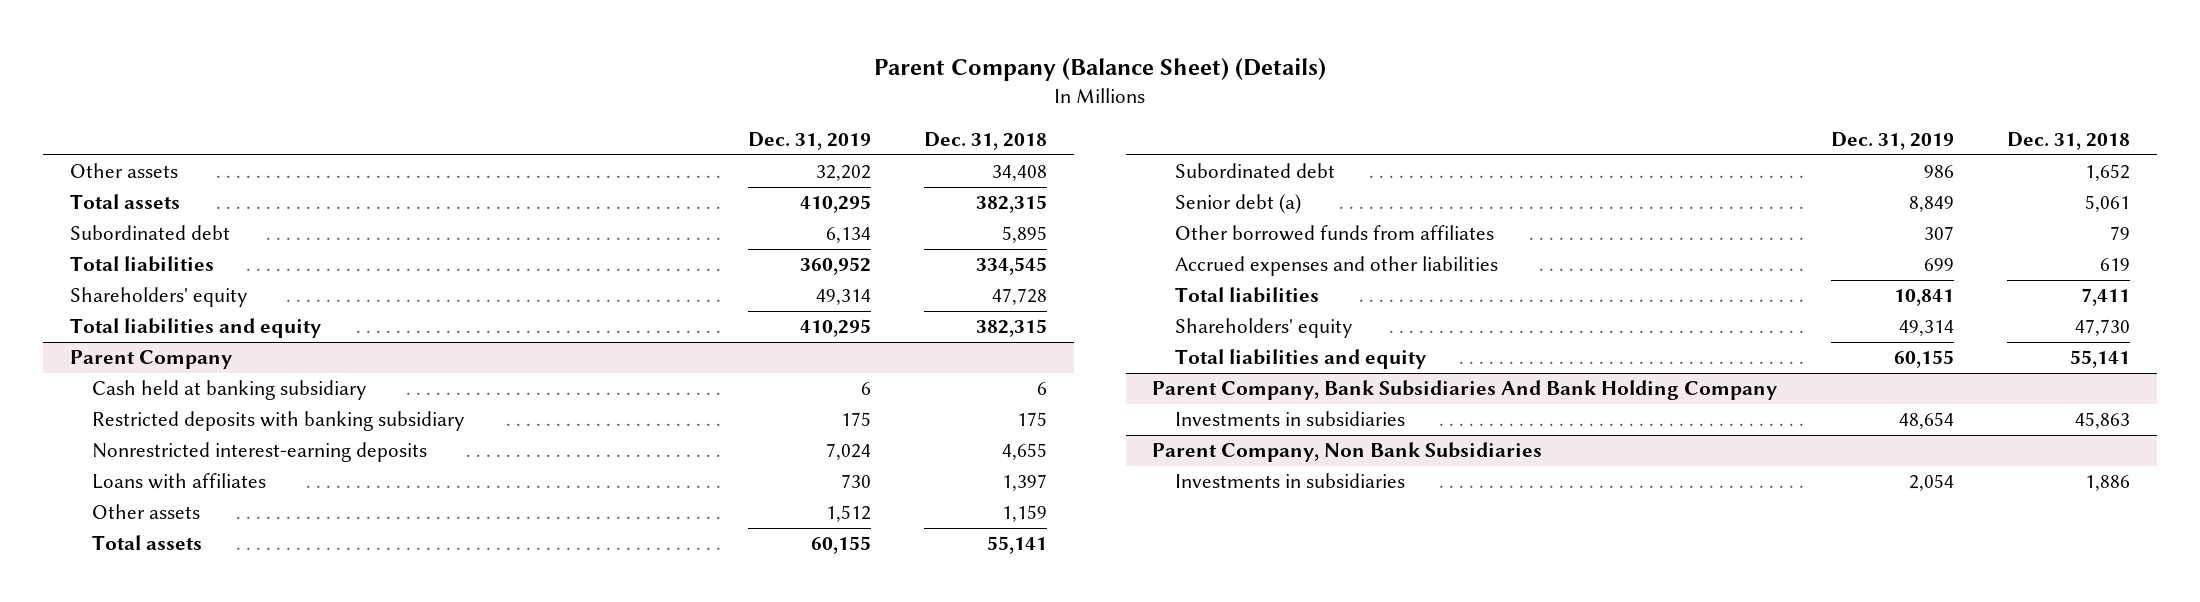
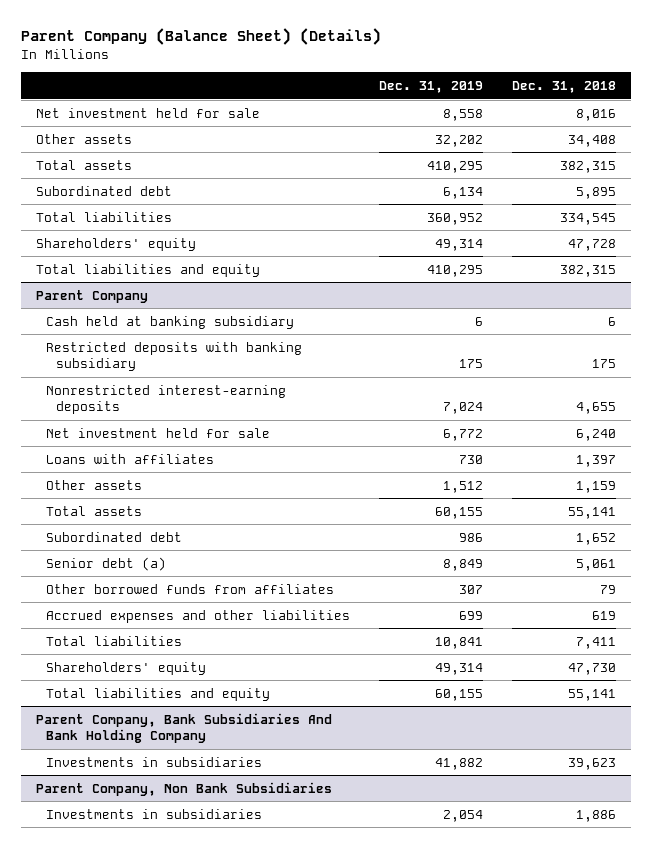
+ Net investment held for sale | 8,558 | 8,016
@ Parent Company
+ Net investment held for sale | 6,772 | 6,240
@ Parent Company, Bank Subsidiaries And Bank Holding Company
- Investments in subsidiaries | 48,654 | 45,863
+ Investments in subsidiaries | 41,882 | 39,623

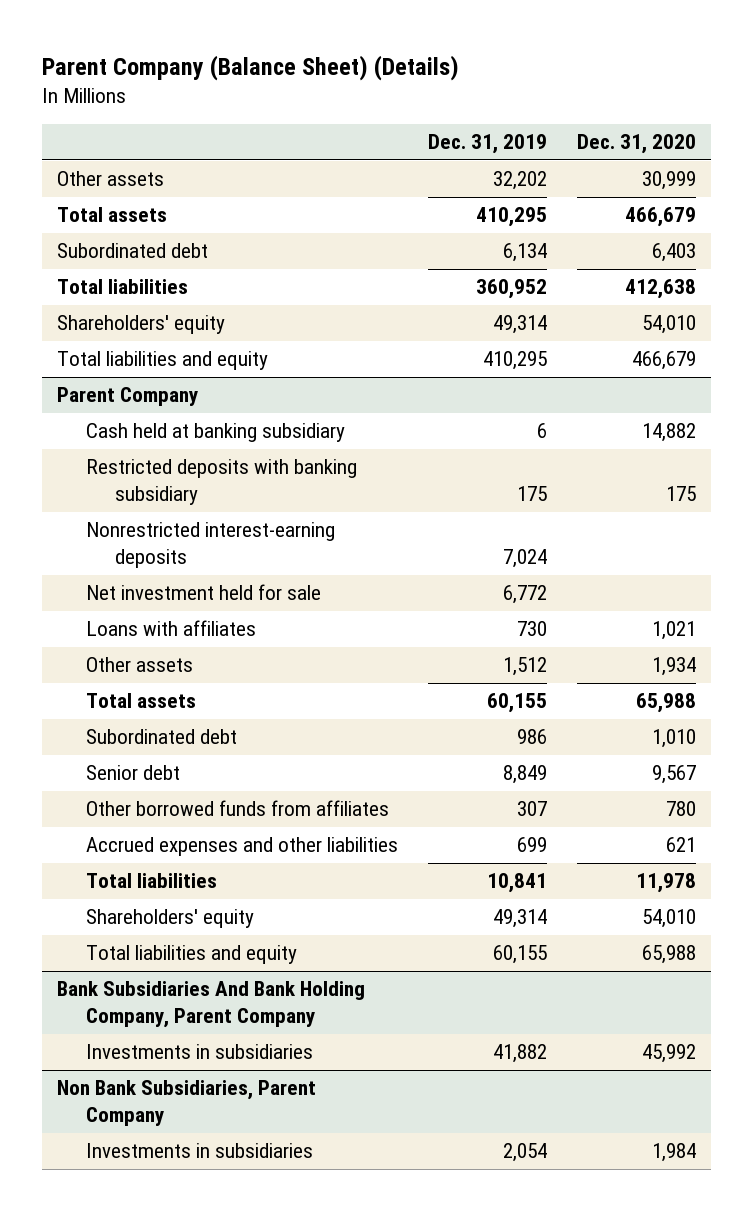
- | Dec. 31, 2019 | Dec. 31, 2018
+ | Dec. 31, 2019 | Dec. 31, 2020
- Net investment held for sale | 8,558 | 8,016
@ Parent Company
- Senior debt (a) | 8,849 | 5,061
+ Senior debt | 8,849 | 9,567
- Parent Company, Bank Subsidiaries And Bank Holding Company
+ Bank Subsidiaries And Bank Holding Company, Parent Company
- Parent Company, Non Bank Subsidiaries
+ Non Bank Subsidiaries, Parent Company

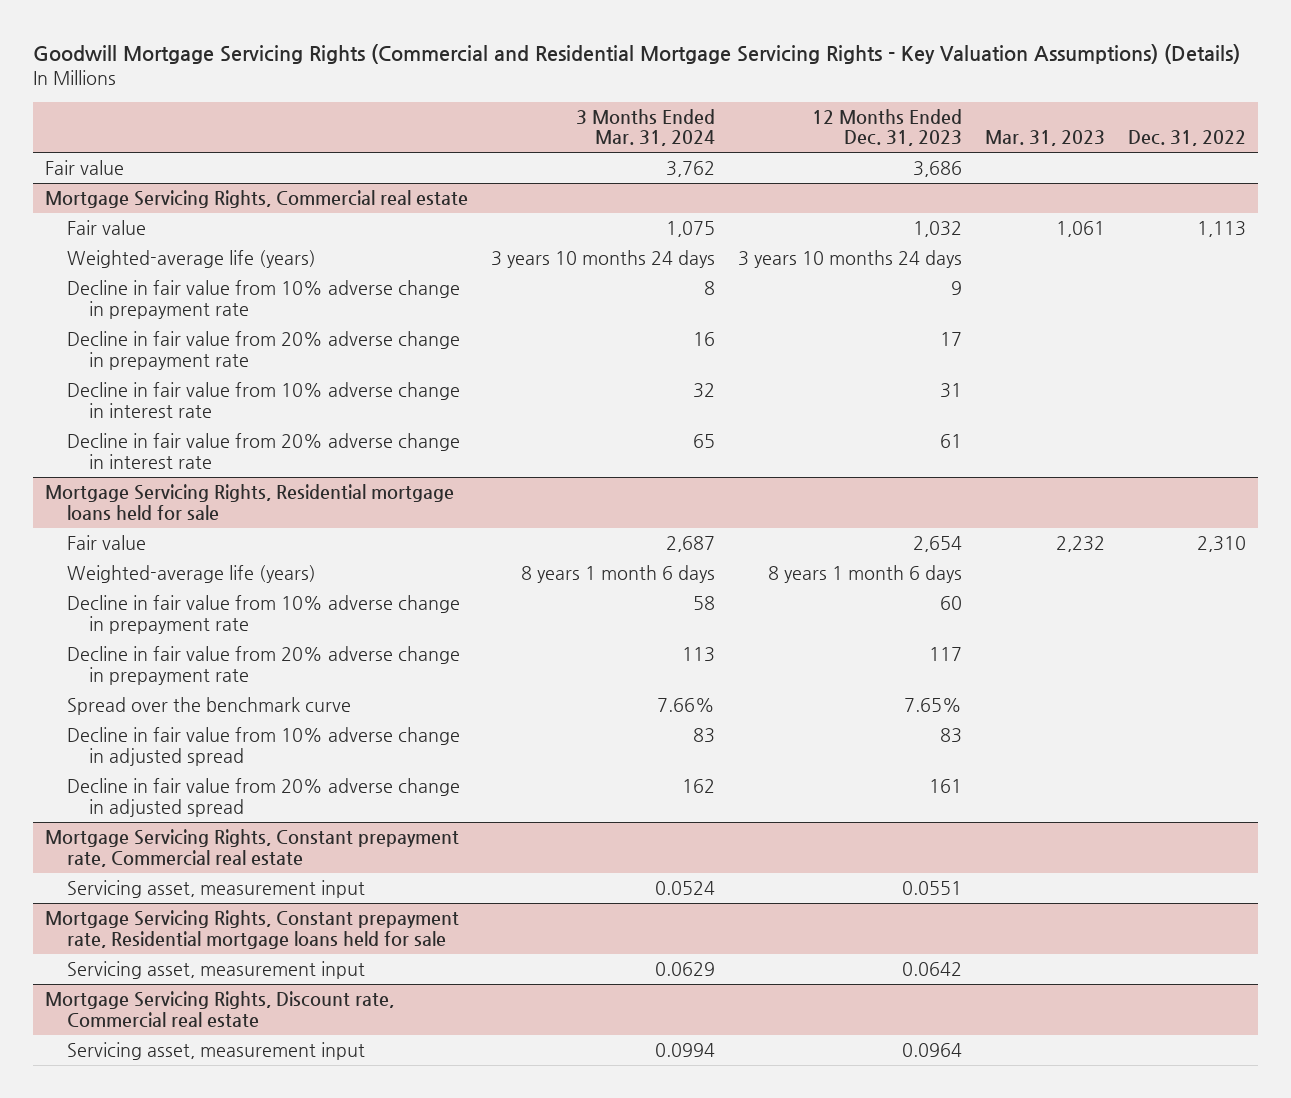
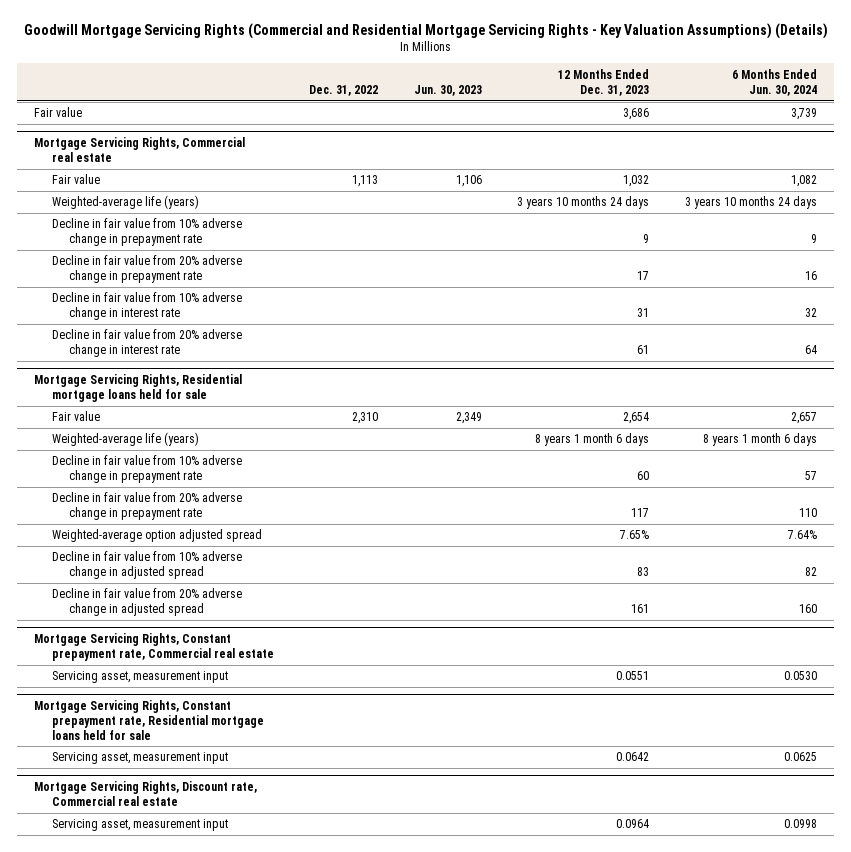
- | 3 Months Ended Mar. 31, 2024 | 12 Months Ended Dec. 31, 2023 | Mar. 31, 2023 | Dec. 31, 2022
+ | Dec. 31, 2022 | Jun. 30, 2023 | 12 Months Ended Dec. 31, 2023 | 6 Months Ended Jun. 30, 2024
@ Mortgage Servicing Rights, Residential mortgage loans held for sale
- Spread over the benchmark curve | 7.66% | 7.65% | |
+ Weighted-average option adjusted spread | | | 7.65% | 7.64%

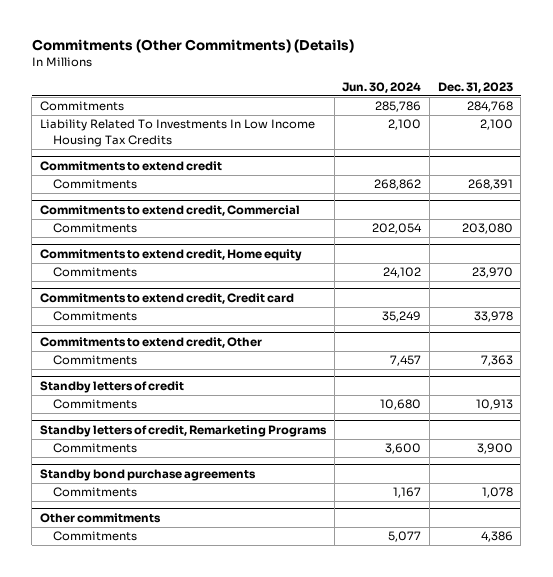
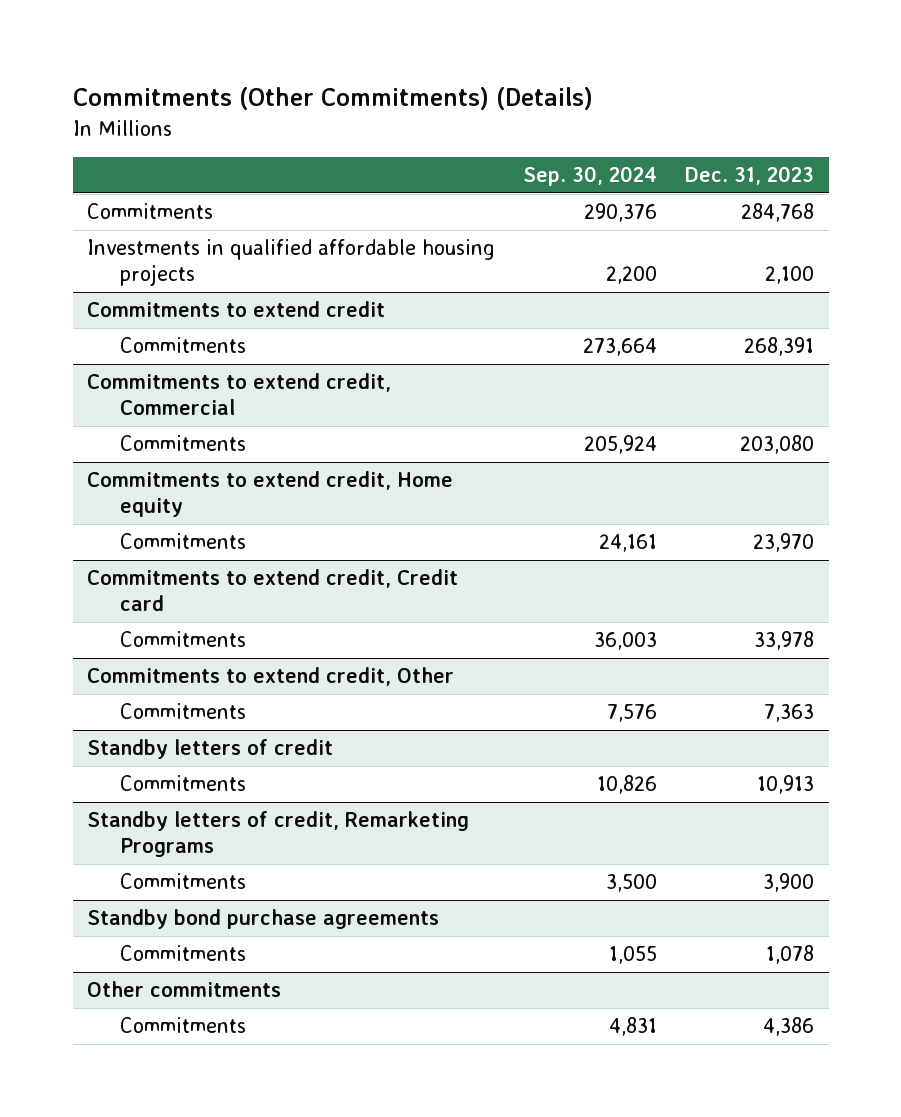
- | Jun. 30, 2024 | Dec. 31, 2023
+ | Sep. 30, 2024 | Dec. 31, 2023
- Liability Related To Investments In Low Income Housing Tax Credits | 2,100 | 2,100
+ Investments in qualified affordable housing projects | 2,200 | 2,100

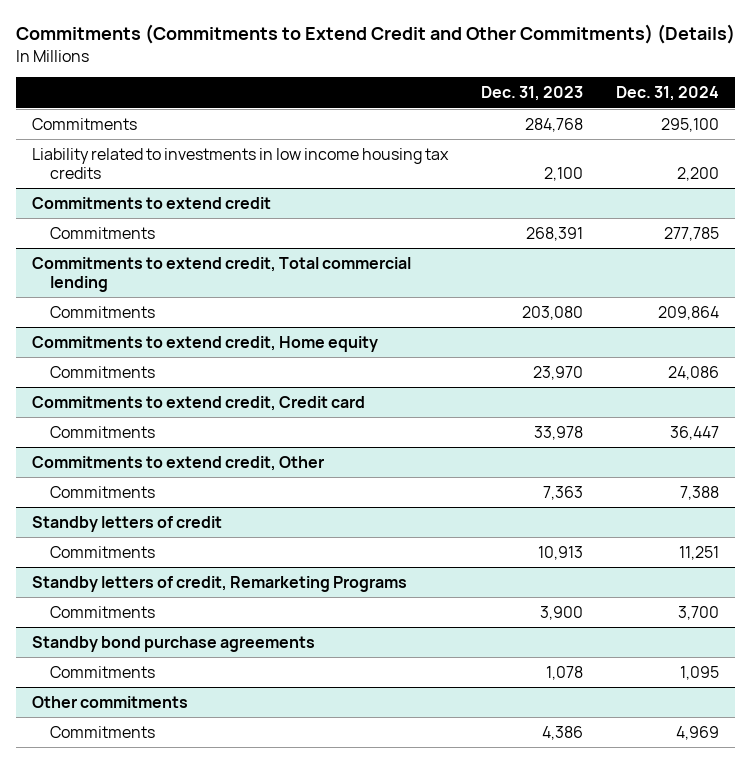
- Commitments (Other Commitments) (Details)
+ Commitments (Commitments to Extend Credit and Other Commitments) (Details)
- | Sep. 30, 2024 | Dec. 31, 2023
+ | Dec. 31, 2023 | Dec. 31, 2024
- Investments in qualified affordable housing projects | 2,200 | 2,100
+ Liability related to investments in low income housing tax credits | 2,100 | 2,200
- Commitments to extend credit, Commercial
+ Commitments to extend credit, Total commercial lending

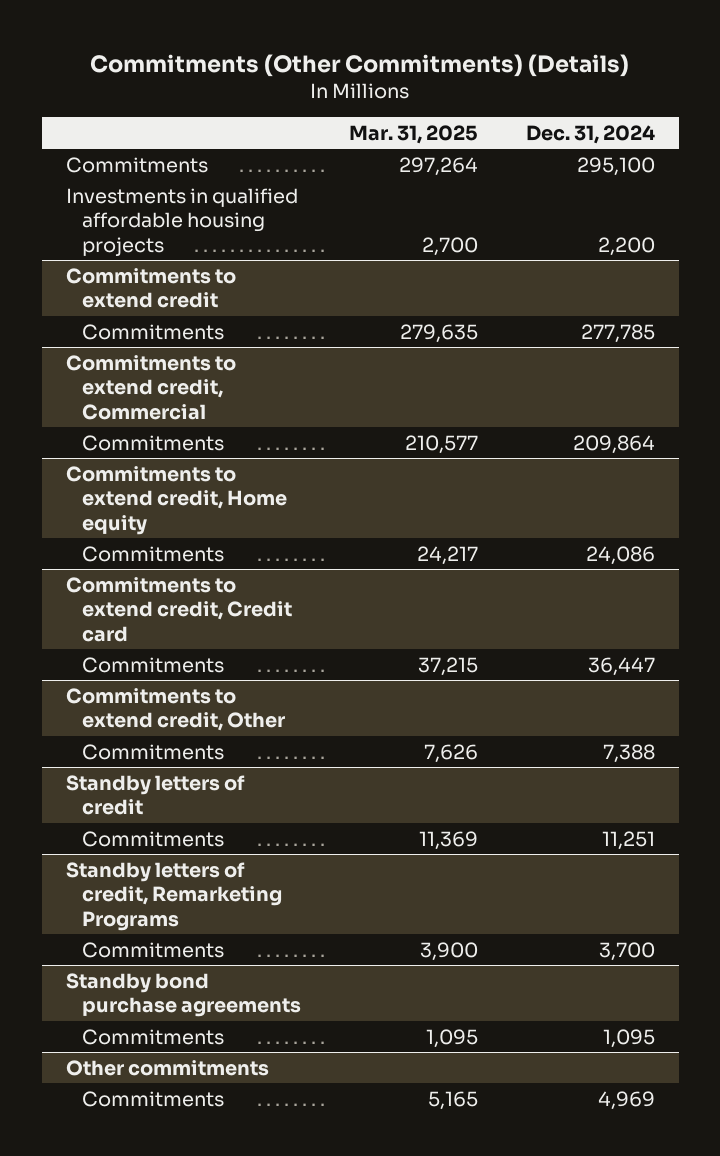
- Commitments (Commitments to Extend Credit and Other Commitments) (Details)
+ Commitments (Other Commitments) (Details)
- | Dec. 31, 2023 | Dec. 31, 2024
+ | Mar. 31, 2025 | Dec. 31, 2024
- Liability related to investments in low income housing tax credits | 2,100 | 2,200
+ Investments in qualified affordable housing projects | 2,700 | 2,200
- Commitments to extend credit, Total commercial lending
+ Commitments to extend credit, Commercial

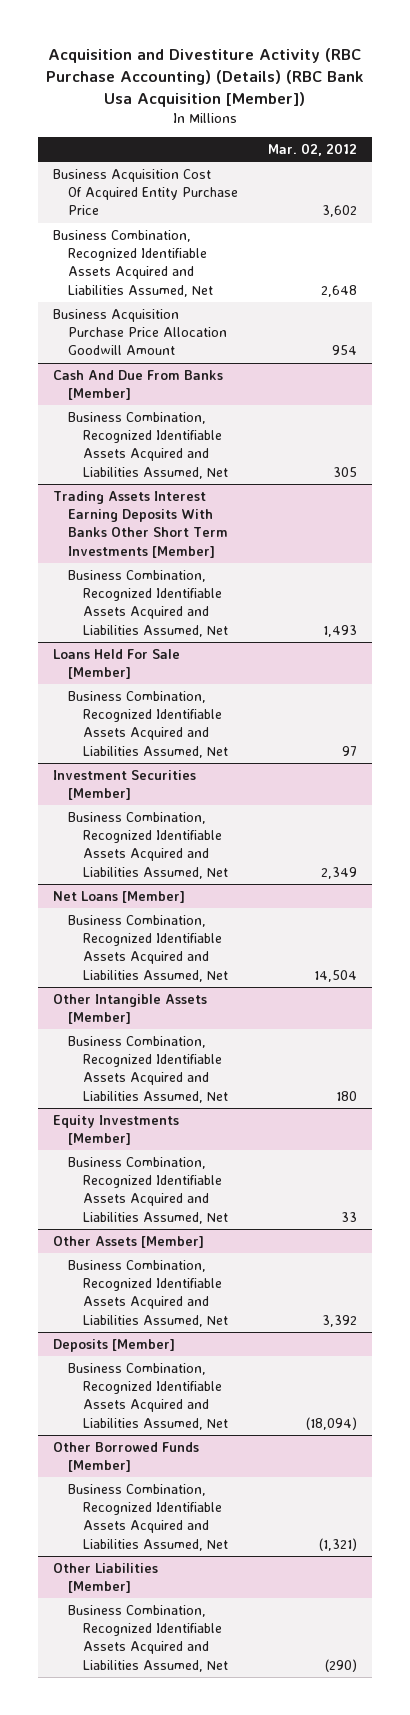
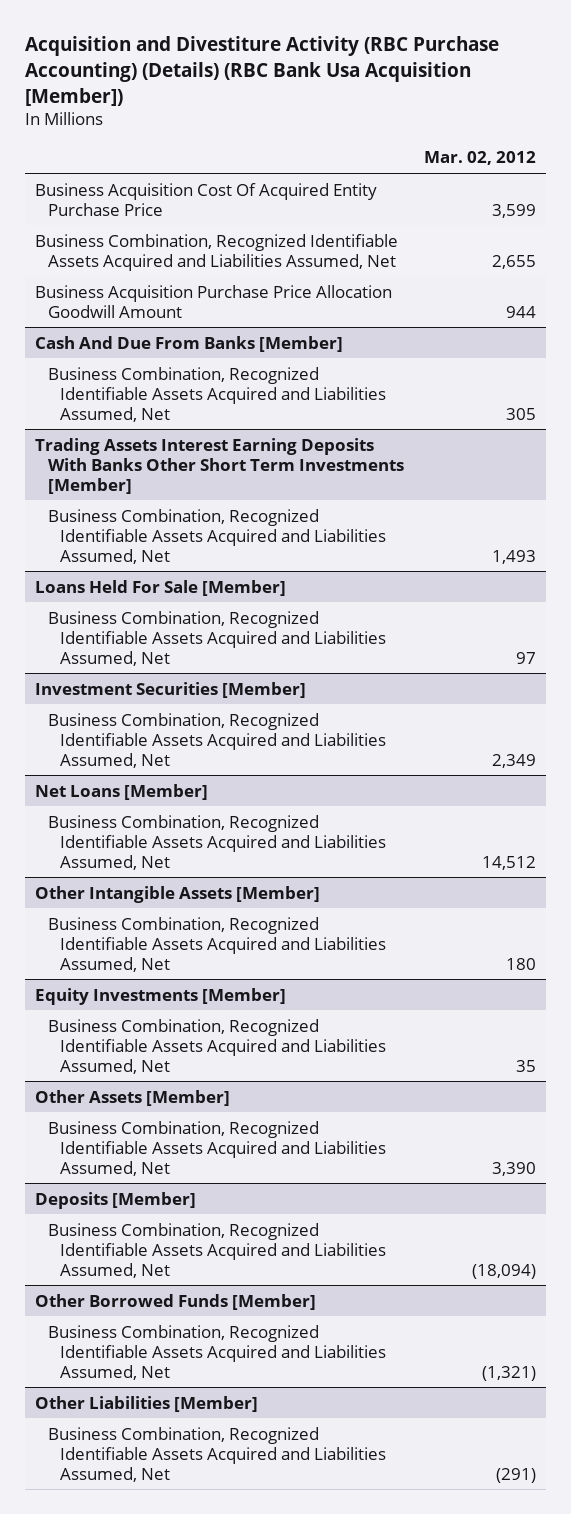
- Business Acquisition Cost Of Acquired Entity Purchase Price | 3,602
- Business Combination, Recognized Identifiable Assets Acquired and Liabilities Assumed, Net | 2,648
- Business Acquisition Purchase Price Allocation Goodwill Amount | 954
+ Business Acquisition Cost Of Acquired Entity Purchase Price | 3,599
+ Business Combination, Recognized Identifiable Assets Acquired and Liabilities Assumed, Net | 2,655
+ Business Acquisition Purchase Price Allocation Goodwill Amount | 944
@ Net Loans [Member]
- Business Combination, Recognized Identifiable Assets Acquired and Liabilities Assumed, Net | 14,504
+ Business Combination, Recognized Identifiable Assets Acquired and Liabilities Assumed, Net | 14,512
@ Equity Investments [Member]
- Business Combination, Recognized Identifiable Assets Acquired and Liabilities Assumed, Net | 33
+ Business Combination, Recognized Identifiable Assets Acquired and Liabilities Assumed, Net | 35
@ Other Assets [Member]
- Business Combination, Recognized Identifiable Assets Acquired and Liabilities Assumed, Net | 3,392
+ Business Combination, Recognized Identifiable Assets Acquired and Liabilities Assumed, Net | 3,390
@ Other Liabilities [Member]
- Business Combination, Recognized Identifiable Assets Acquired and Liabilities Assumed, Net | (290)
+ Business Combination, Recognized Identifiable Assets Acquired and Liabilities Assumed, Net | (291)

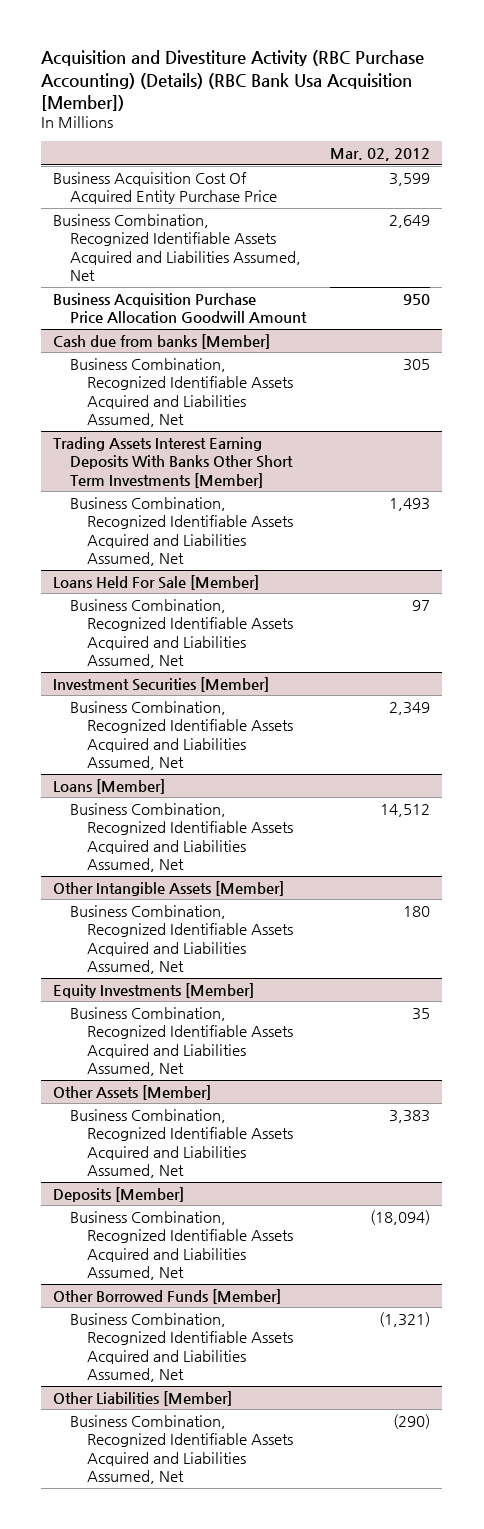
- Business Combination, Recognized Identifiable Assets Acquired and Liabilities Assumed, Net | 2,655
- Business Acquisition Purchase Price Allocation Goodwill Amount | 944
- Cash And Due From Banks [Member]
+ Business Combination, Recognized Identifiable Assets Acquired and Liabilities Assumed, Net | 2,649
+ Business Acquisition Purchase Price Allocation Goodwill Amount | 950
+ Cash due from banks [Member]
- Net Loans [Member]
+ Loans [Member]
@ Other Assets [Member]
- Business Combination, Recognized Identifiable Assets Acquired and Liabilities Assumed, Net | 3,390
+ Business Combination, Recognized Identifiable Assets Acquired and Liabilities Assumed, Net | 3,383
@ Other Liabilities [Member]
- Business Combination, Recognized Identifiable Assets Acquired and Liabilities Assumed, Net | (291)
+ Business Combination, Recognized Identifiable Assets Acquired and Liabilities Assumed, Net | (290)

